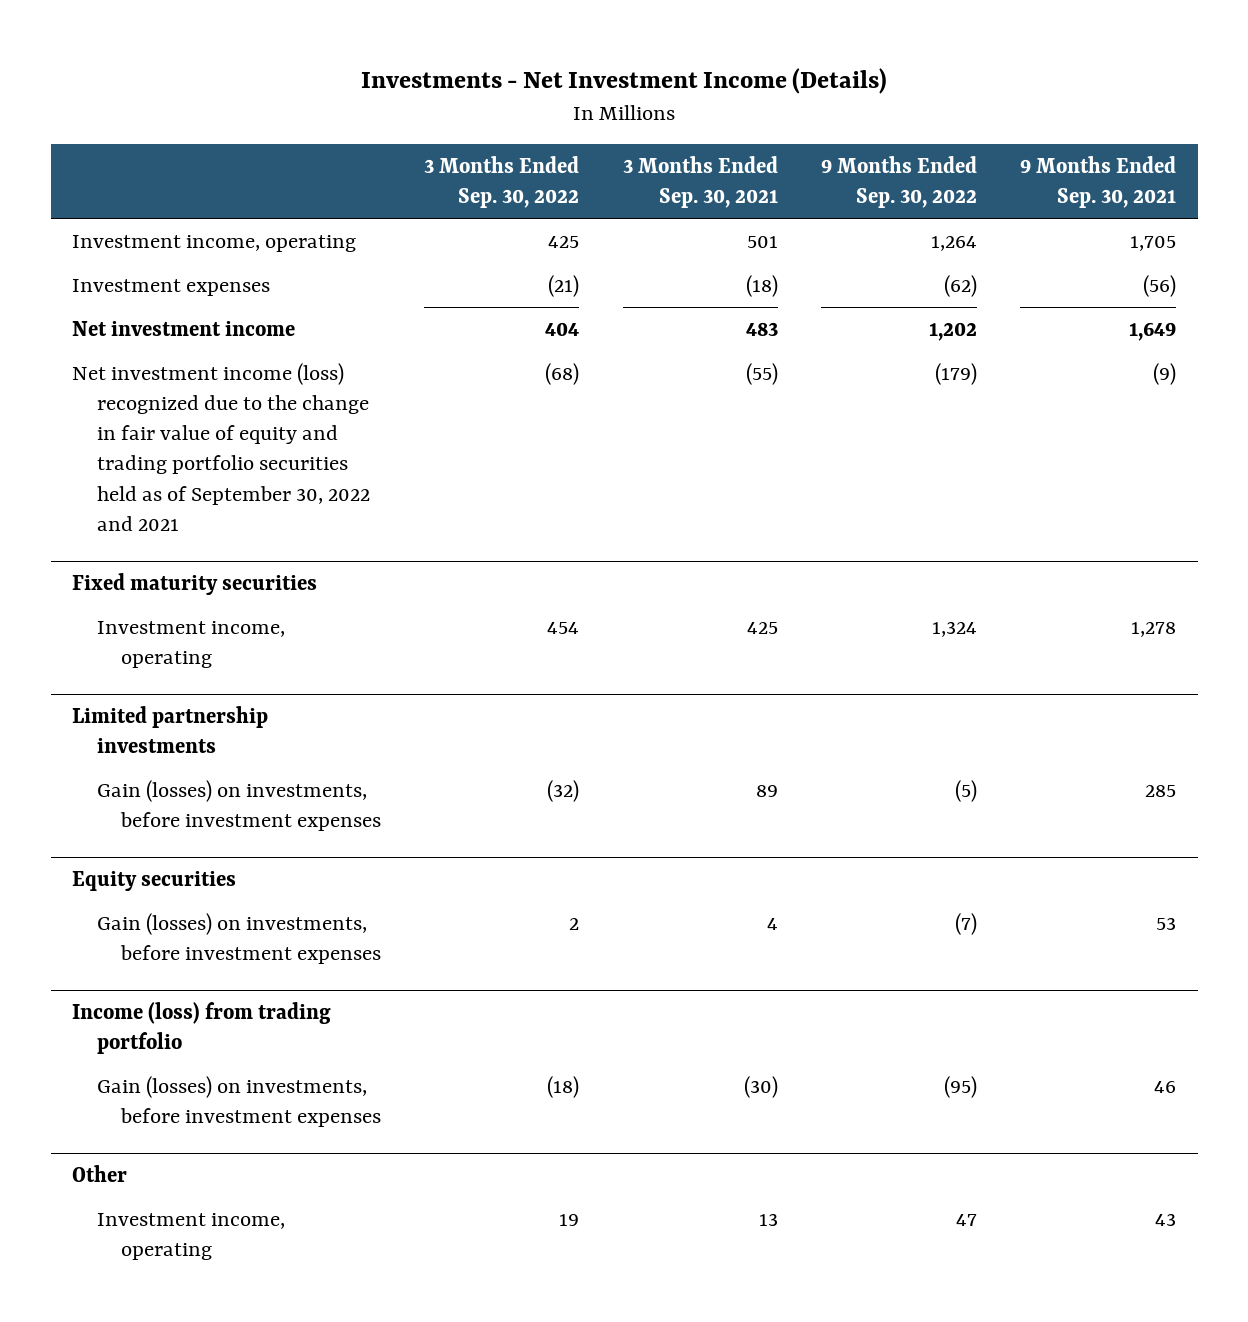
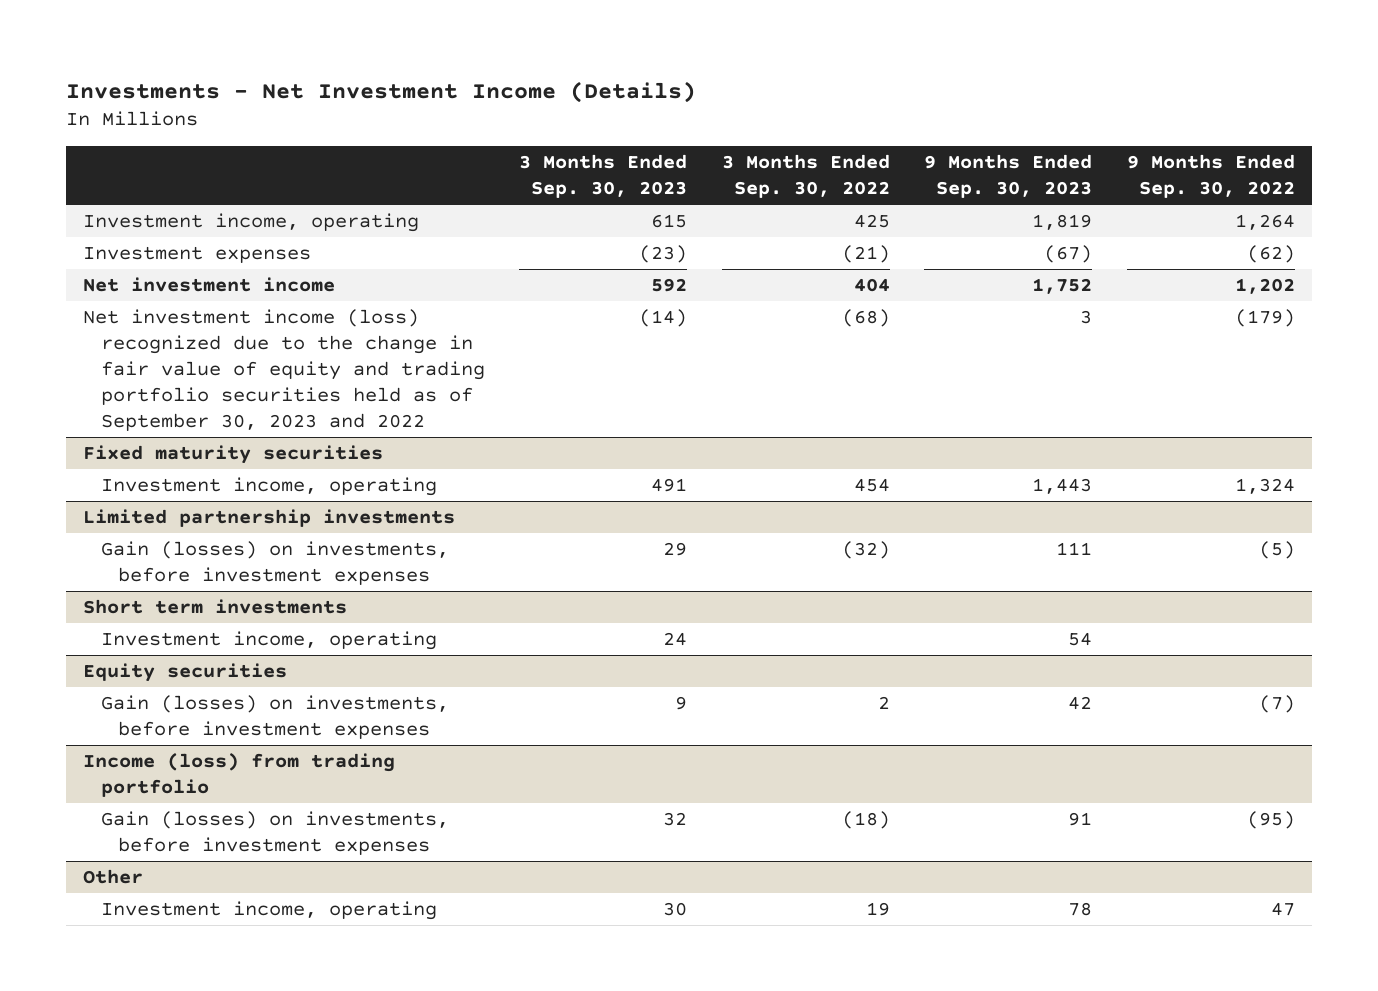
- | 3 Months Ended Sep. 30, 2022 | 3 Months Ended Sep. 30, 2021 | 9 Months Ended Sep. 30, 2022 | 9 Months Ended Sep. 30, 2021
+ | 3 Months Ended Sep. 30, 2023 | 3 Months Ended Sep. 30, 2022 | 9 Months Ended Sep. 30, 2023 | 9 Months Ended Sep. 30, 2022
- Net investment income (loss) recognized due to the change in fair value of equity and trading portfolio securities held as of September 30, 2022 and 2021 | (68) | (55) | (179) | (9)
+ Net investment income (loss) recognized due to the change in fair value of equity and trading portfolio securities held as of September 30, 2023 and 2022 | (14) | (68) | 3 | (179)
+ Short term investments
+ Investment income, operating | 24 | | 54 |

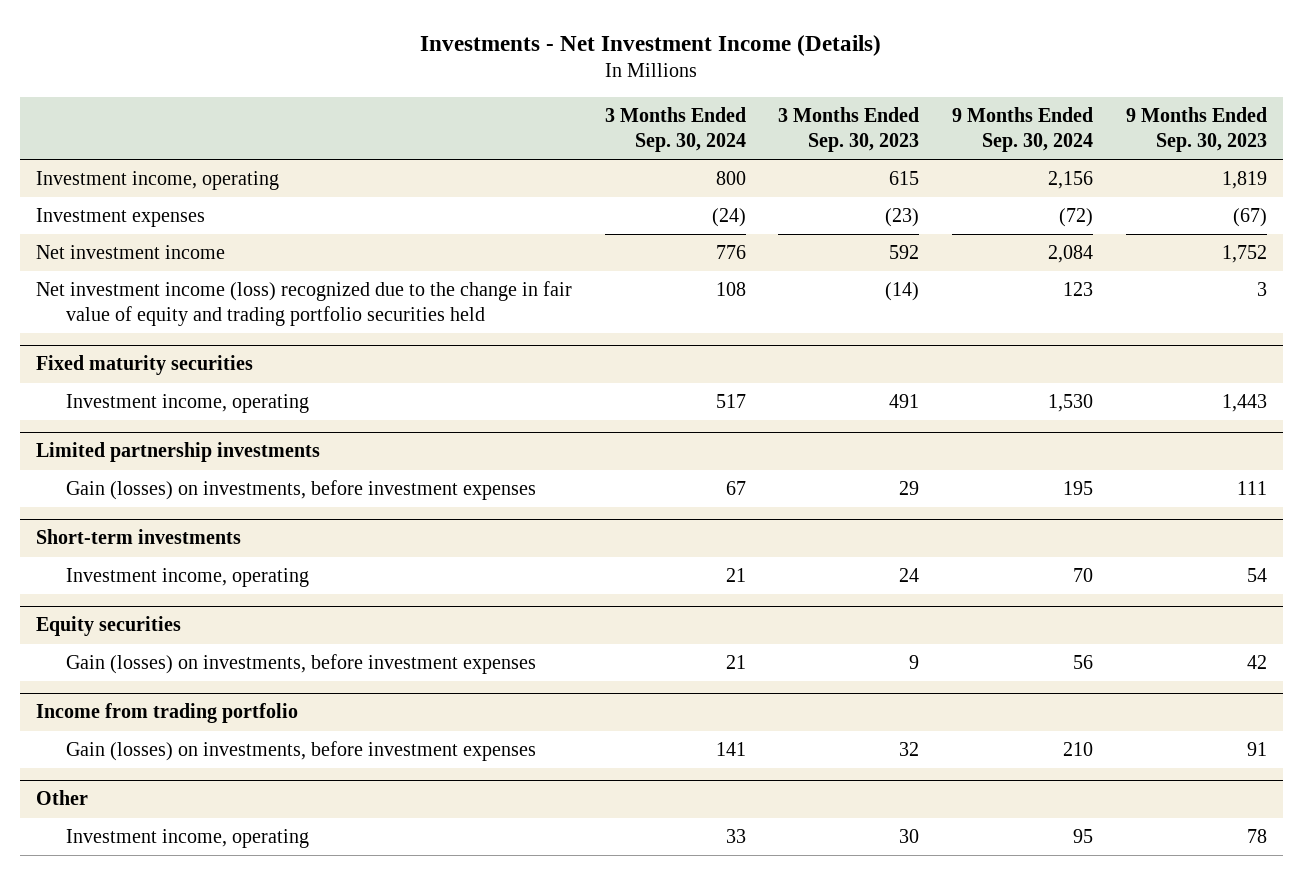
- | 3 Months Ended Sep. 30, 2023 | 3 Months Ended Sep. 30, 2022 | 9 Months Ended Sep. 30, 2023 | 9 Months Ended Sep. 30, 2022
+ | 3 Months Ended Sep. 30, 2024 | 3 Months Ended Sep. 30, 2023 | 9 Months Ended Sep. 30, 2024 | 9 Months Ended Sep. 30, 2023
- Net investment income (loss) recognized due to the change in fair value of equity and trading portfolio securities held as of September 30, 2023 and 2022 | (14) | (68) | 3 | (179)
+ Net investment income (loss) recognized due to the change in fair value of equity and trading portfolio securities held | 108 | (14) | 123 | 3
- Short term investments
+ Short-term investments
- Income (loss) from trading portfolio
+ Income from trading portfolio

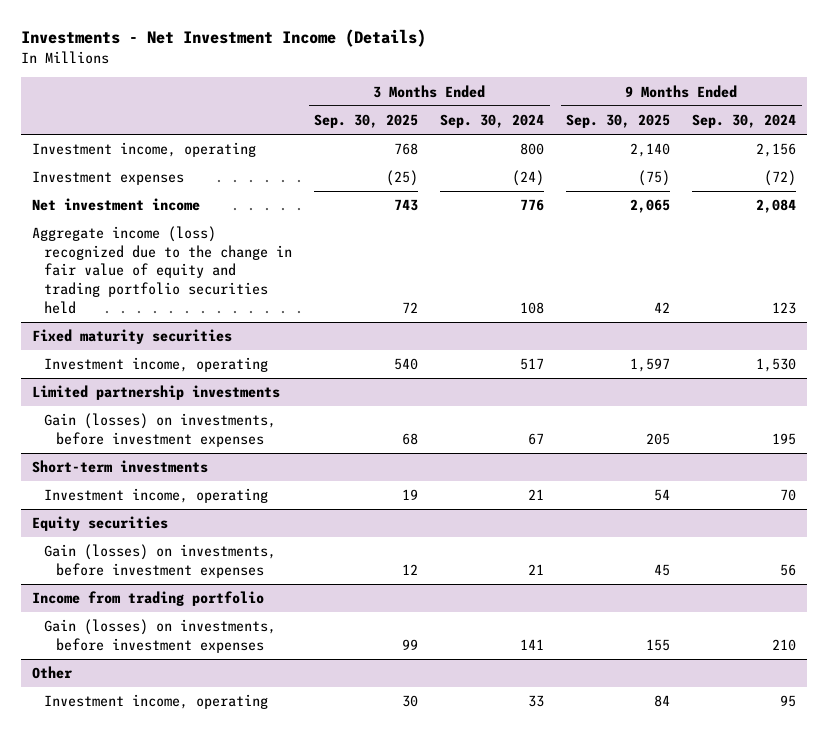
- | 3 Months Ended Sep. 30, 2024 | 3 Months Ended Sep. 30, 2023 | 9 Months Ended Sep. 30, 2024 | 9 Months Ended Sep. 30, 2023
+ | 3 Months Ended Sep. 30, 2025 | 3 Months Ended Sep. 30, 2024 | 9 Months Ended Sep. 30, 2025 | 9 Months Ended Sep. 30, 2024
- Net investment income (loss) recognized due to the change in fair value of equity and trading portfolio securities held | 108 | (14) | 123 | 3
+ Aggregate income (loss) recognized due to the change in fair value of equity and trading portfolio securities held | 72 | 108 | 42 | 123

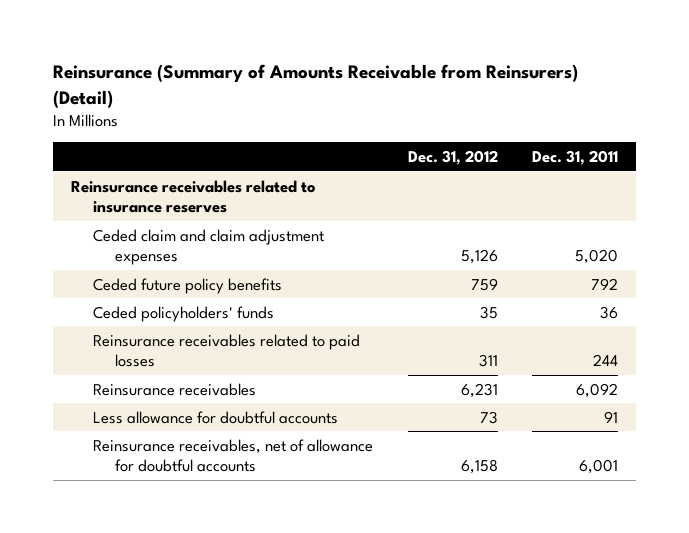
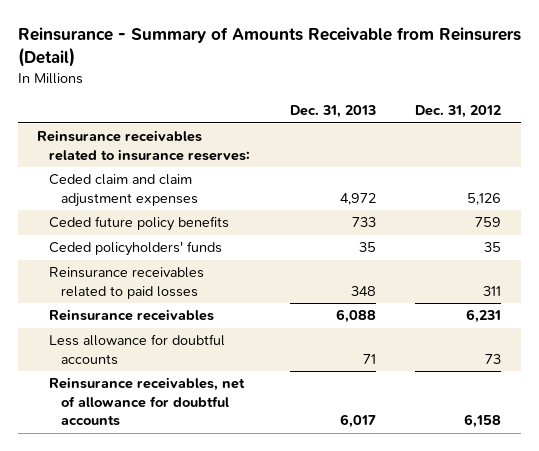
- Reinsurance (Summary of Amounts Receivable from Reinsurers) (Detail)
+ Reinsurance - Summary of Amounts Receivable from Reinsurers (Detail)
- | Dec. 31, 2012 | Dec. 31, 2011
+ | Dec. 31, 2013 | Dec. 31, 2012
- Reinsurance receivables related to insurance reserves
+ Reinsurance receivables related to insurance reserves:

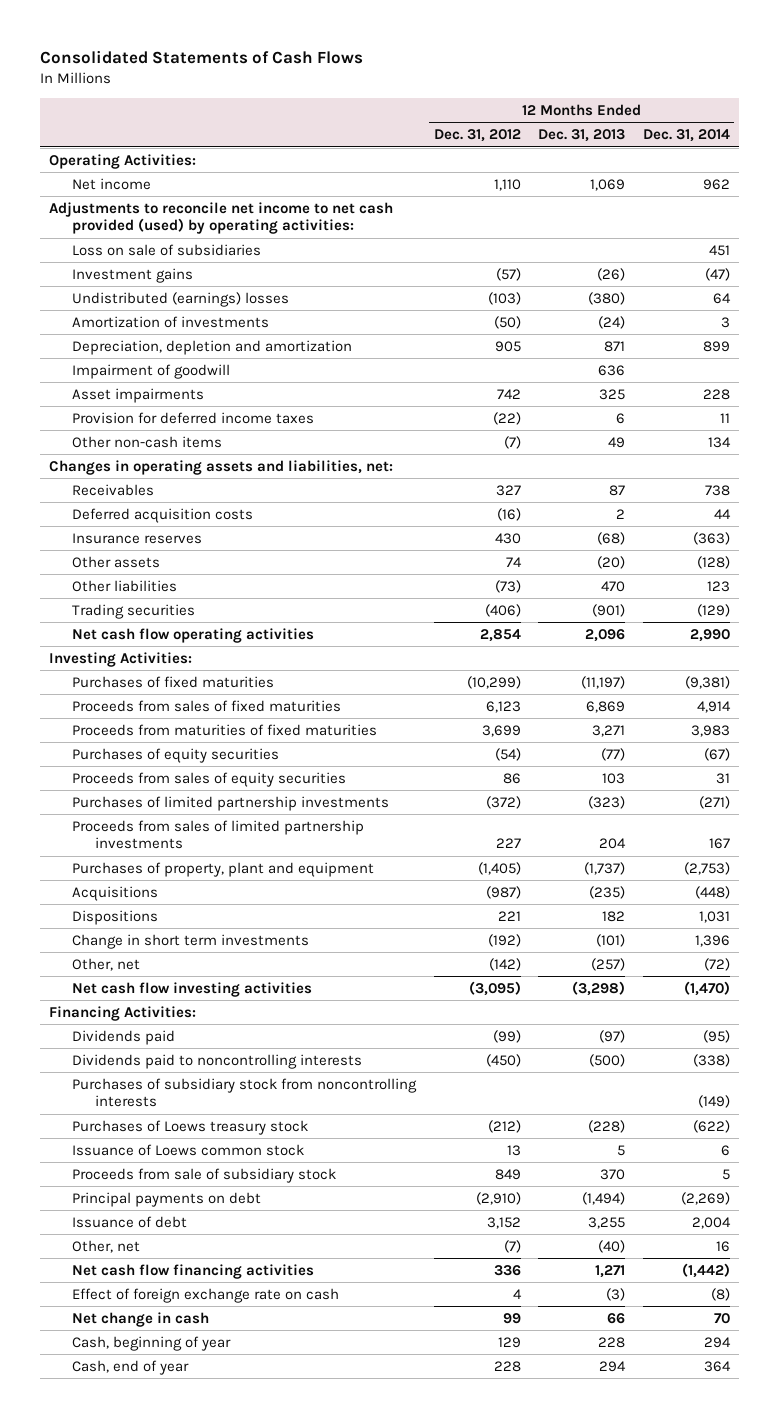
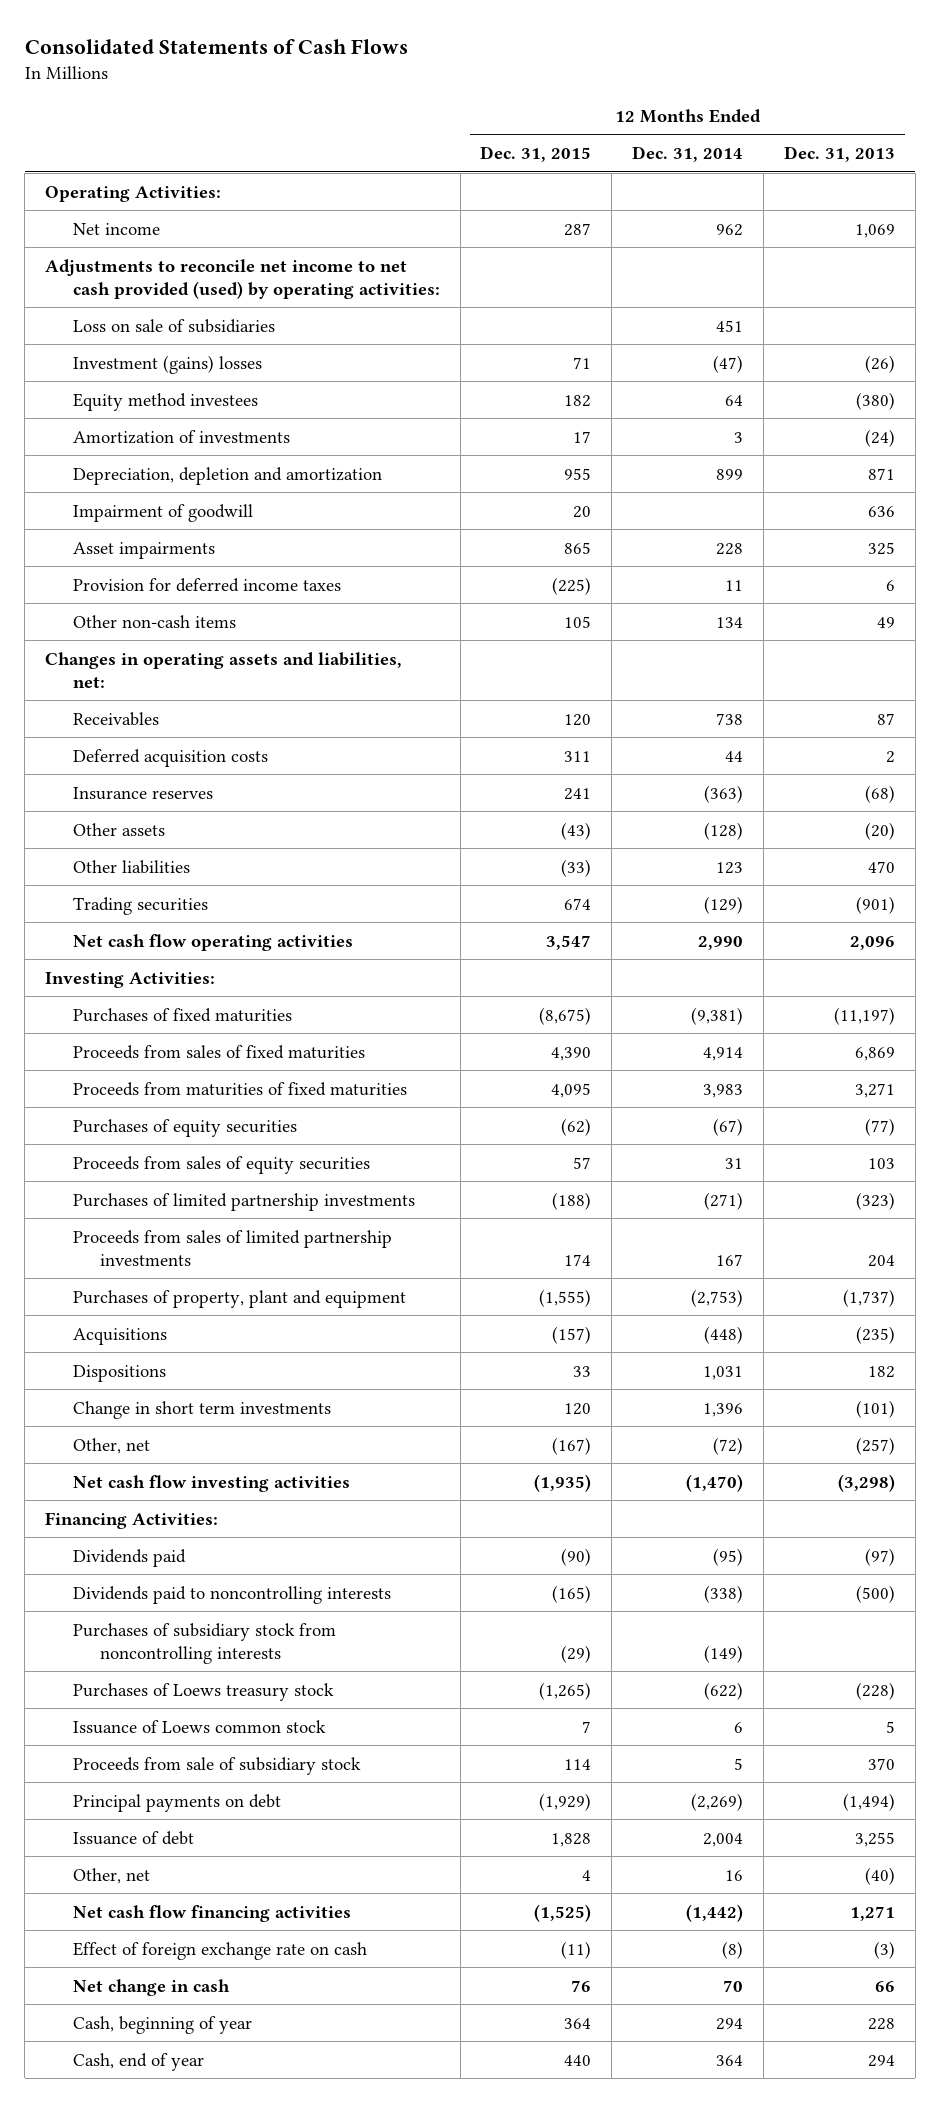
- | 12 Months Ended Dec. 31, 2012 | 12 Months Ended Dec. 31, 2013 | 12 Months Ended Dec. 31, 2014
+ | 12 Months Ended Dec. 31, 2015 | 12 Months Ended Dec. 31, 2014 | 12 Months Ended Dec. 31, 2013
- Investment gains | (57) | (26) | (47)
- Undistributed (earnings) losses | (103) | (380) | 64
+ Investment (gains) losses | 71 | (47) | (26)
+ Equity method investees | 182 | 64 | (380)

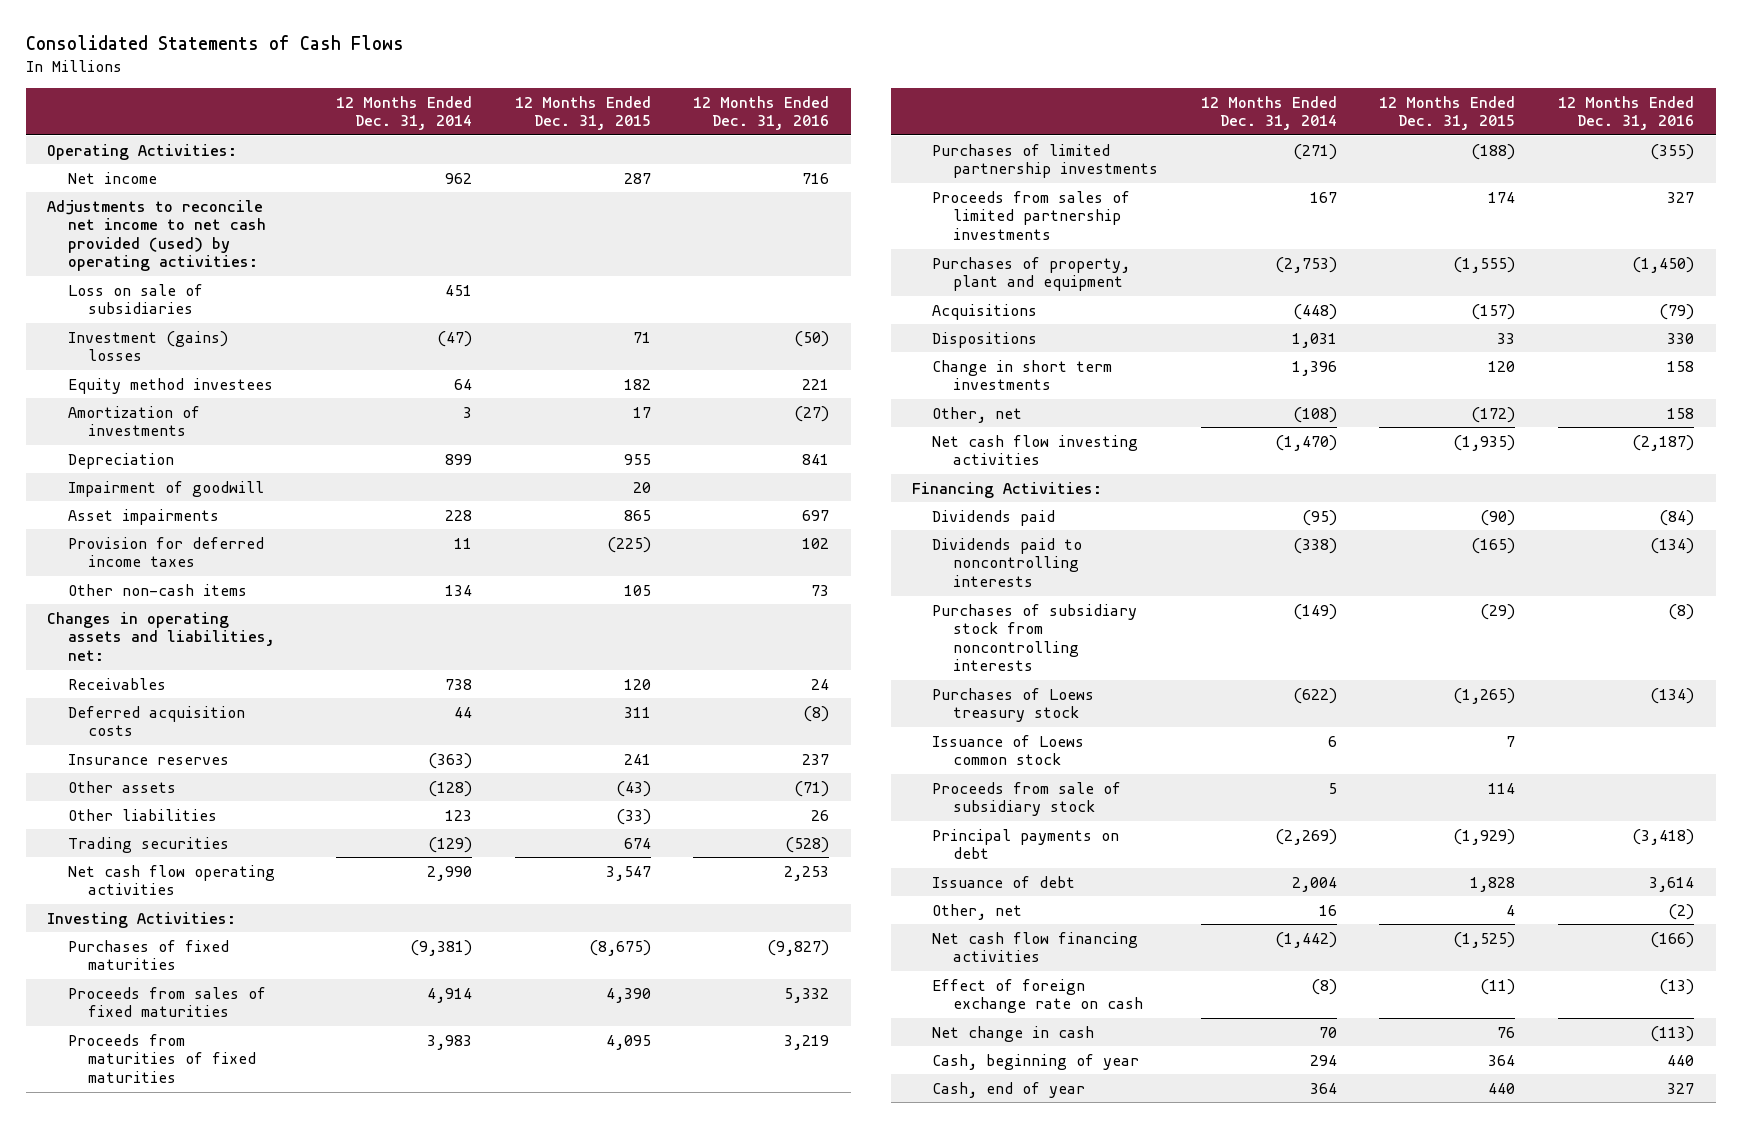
- | 12 Months Ended Dec. 31, 2015 | 12 Months Ended Dec. 31, 2014 | 12 Months Ended Dec. 31, 2013
+ | 12 Months Ended Dec. 31, 2014 | 12 Months Ended Dec. 31, 2015 | 12 Months Ended Dec. 31, 2016
- Depreciation, depletion and amortization | 955 | 899 | 871
+ Depreciation | 899 | 955 | 841
- Purchases of equity securities | (62) | (67) | (77)
- Proceeds from sales of equity securities | 57 | 31 | 103
- Other, net | (167) | (72) | (257)
+ Other, net | (108) | (172) | 158

